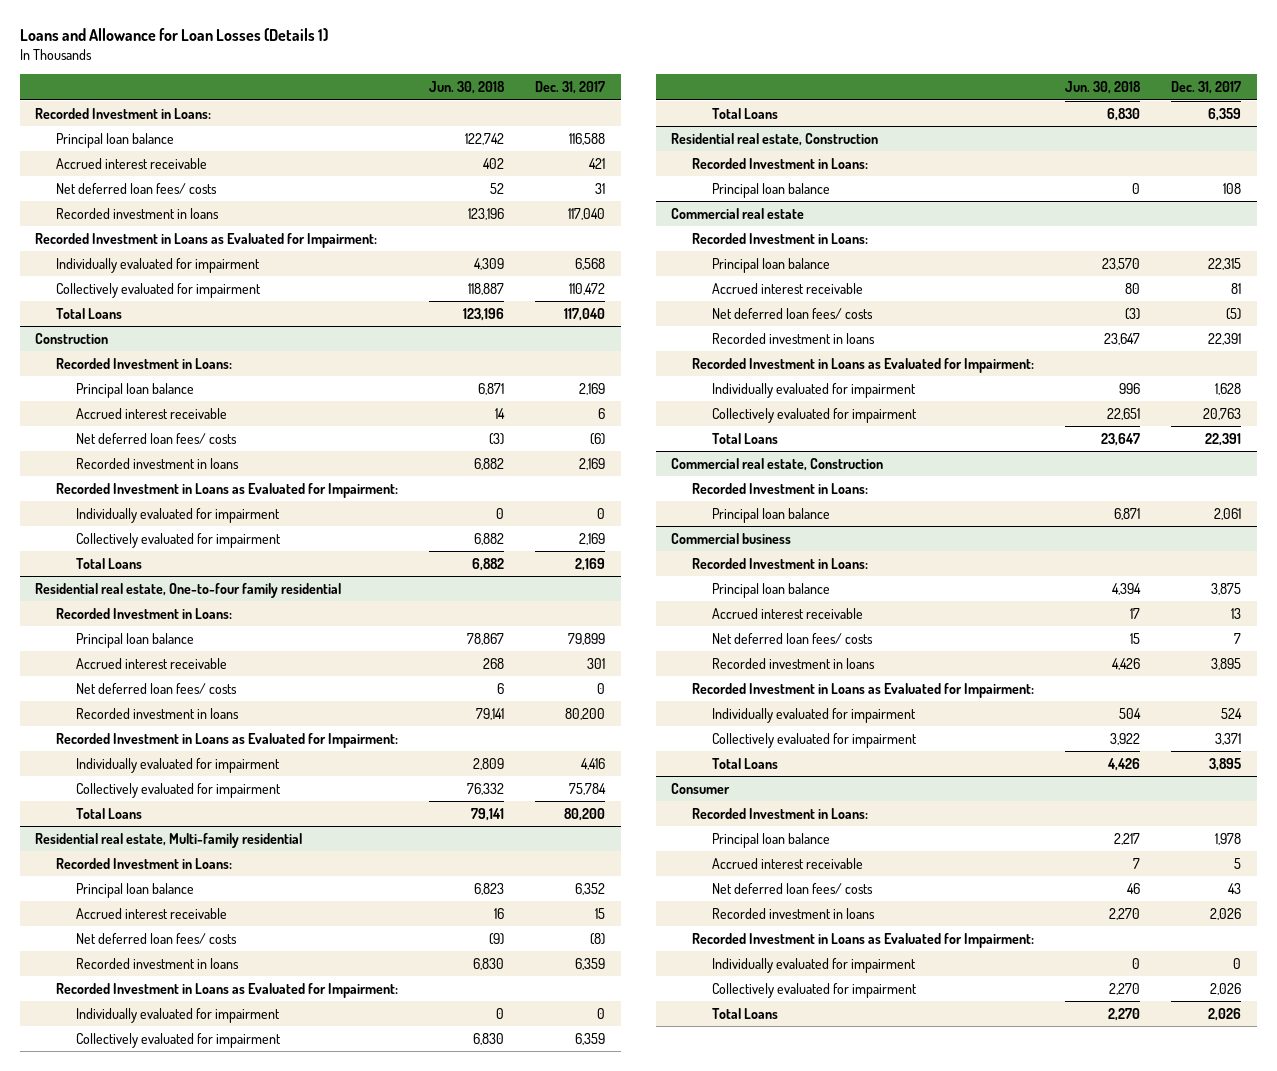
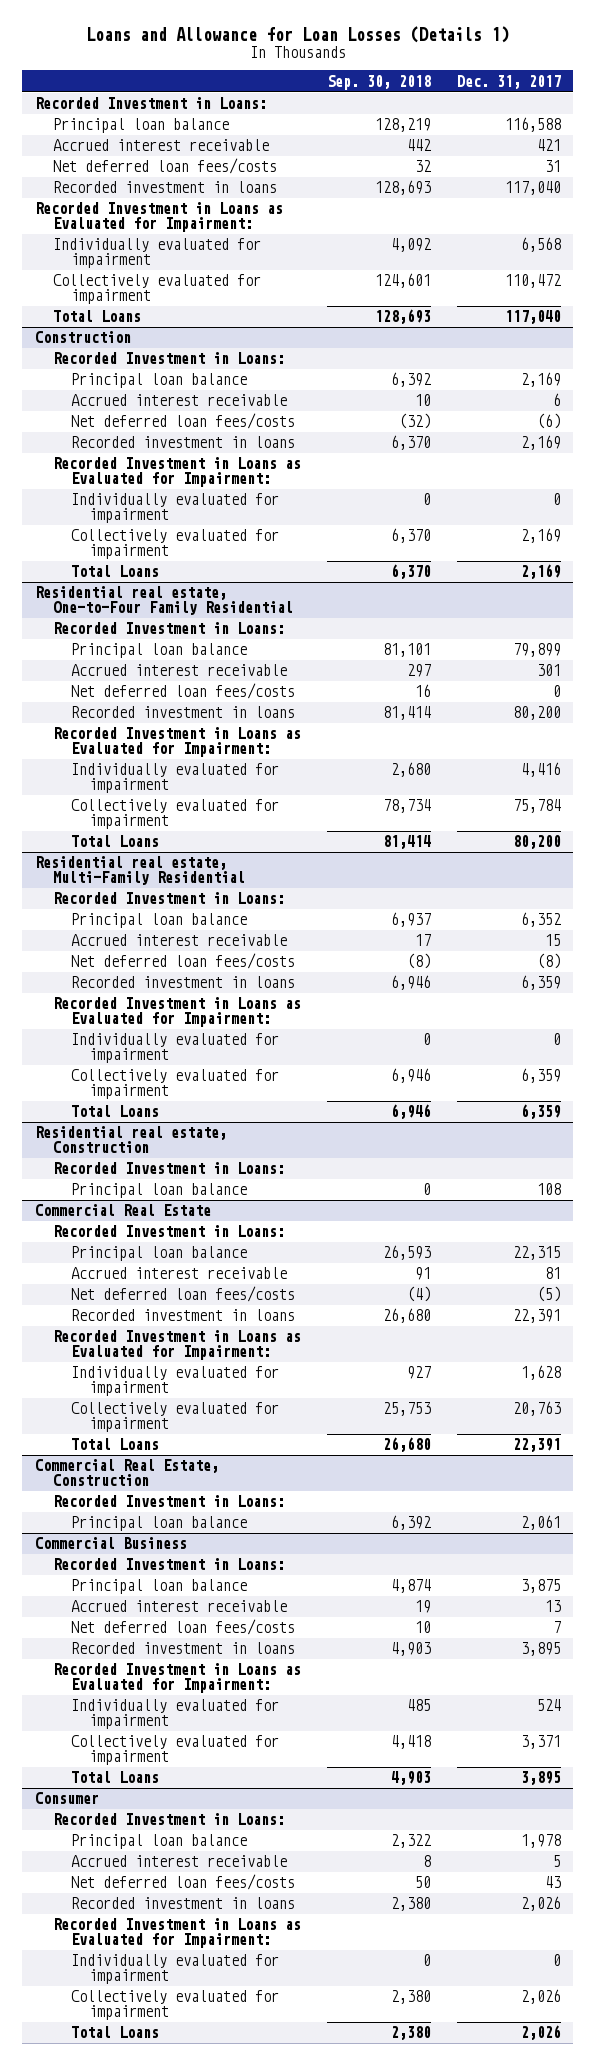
- | Jun. 30, 2018 | Dec. 31, 2017
+ | Sep. 30, 2018 | Dec. 31, 2017
- Net deferred loan fees/ costs | 52 | 31
+ Net deferred loan fees/costs | 32 | 31
@ Construction
- Net deferred loan fees/ costs | (3) | (6)
+ Net deferred loan fees/costs | (32) | (6)
- Residential real estate, One-to-four family residential
+ Residential real estate, One-to-Four Family Residential
- Net deferred loan fees/ costs | 6 | 0
+ Net deferred loan fees/costs | 16 | 0
- Residential real estate, Multi-family residential
+ Residential real estate, Multi-Family Residential
- Net deferred loan fees/ costs | (9) | (8)
+ Net deferred loan fees/costs | (8) | (8)
- Commercial real estate
+ Commercial Real Estate
- Net deferred loan fees/ costs | (3) | (5)
+ Net deferred loan fees/costs | (4) | (5)
- Commercial real estate, Construction
+ Commercial Real Estate, Construction
- Commercial business
+ Commercial Business
- Net deferred loan fees/ costs | 15 | 7
+ Net deferred loan fees/costs | 10 | 7
@ Consumer
- Net deferred loan fees/ costs | 46 | 43
+ Net deferred loan fees/costs | 50 | 43

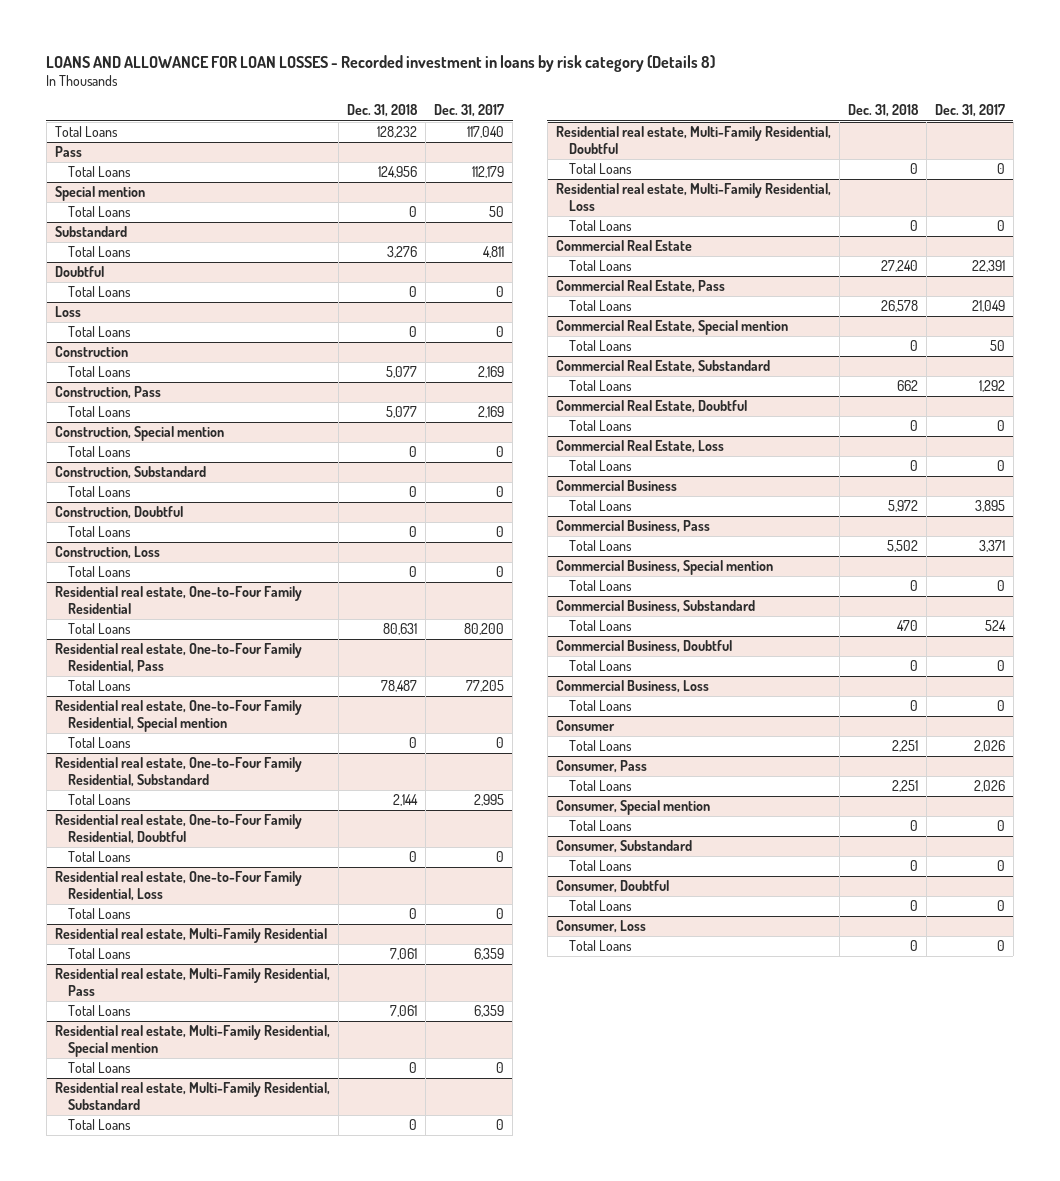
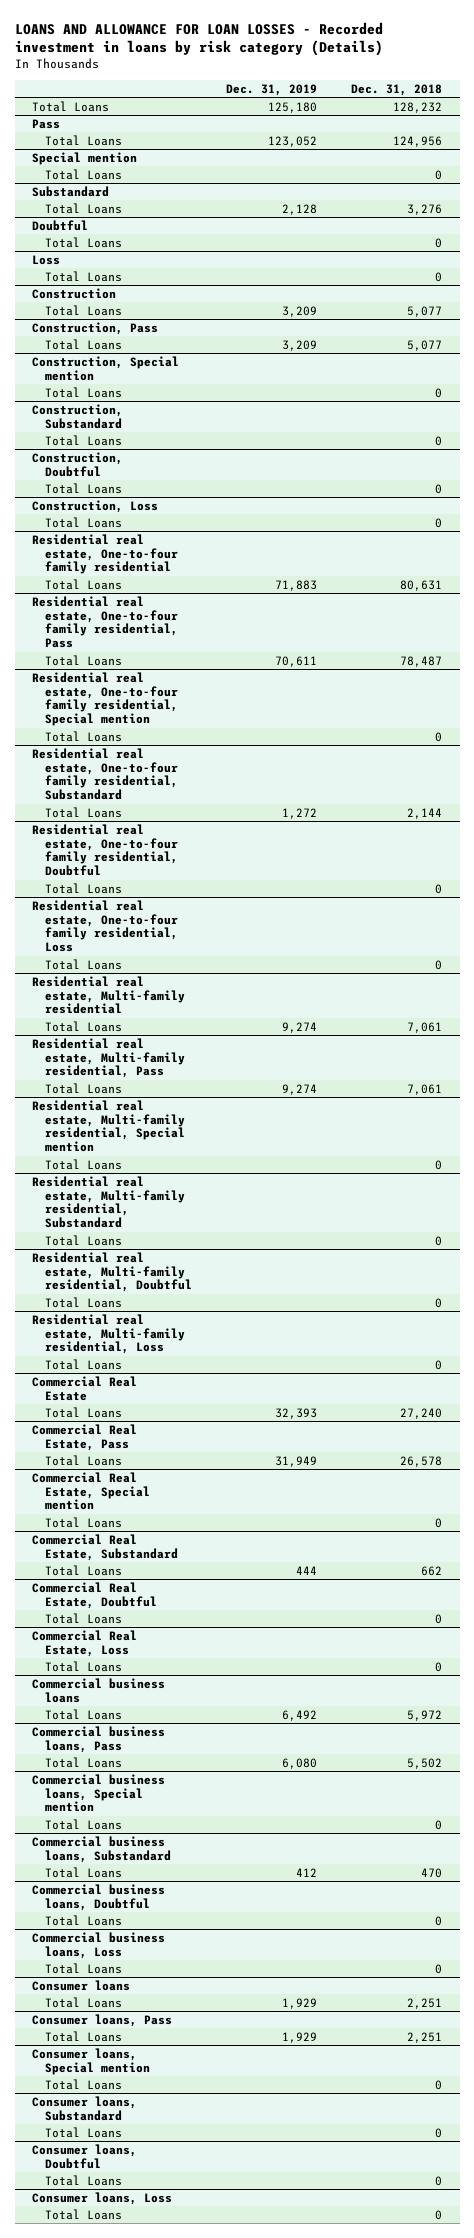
- LOANS AND ALLOWANCE FOR LOAN LOSSES - Recorded investment in loans by risk category (Details 8)
+ LOANS AND ALLOWANCE FOR LOAN LOSSES - Recorded investment in loans by risk category (Details)
- | Dec. 31, 2018 | Dec. 31, 2017
+ | Dec. 31, 2019 | Dec. 31, 2018
- Residential real estate, One-to-Four Family Residential
+ Residential real estate, One-to-four family residential
- Residential real estate, One-to-Four Family Residential, Pass
+ Residential real estate, One-to-four family residential, Pass
- Residential real estate, One-to-Four Family Residential, Special mention
+ Residential real estate, One-to-four family residential, Special mention
- Residential real estate, One-to-Four Family Residential, Substandard
+ Residential real estate, One-to-four family residential, Substandard
- Residential real estate, One-to-Four Family Residential, Doubtful
+ Residential real estate, One-to-four family residential, Doubtful
- Residential real estate, One-to-Four Family Residential, Loss
+ Residential real estate, One-to-four family residential, Loss
- Residential real estate, Multi-Family Residential
+ Residential real estate, Multi-family residential
- Residential real estate, Multi-Family Residential, Pass
+ Residential real estate, Multi-family residential, Pass
- Residential real estate, Multi-Family Residential, Special mention
+ Residential real estate, Multi-family residential, Special mention
- Residential real estate, Multi-Family Residential, Substandard
+ Residential real estate, Multi-family residential, Substandard
- Residential real estate, Multi-Family Residential, Doubtful
+ Residential real estate, Multi-family residential, Doubtful
- Residential real estate, Multi-Family Residential, Loss
+ Residential real estate, Multi-family residential, Loss
- Commercial Business
+ Commercial business loans
- Commercial Business, Pass
+ Commercial business loans, Pass
- Commercial Business, Special mention
+ Commercial business loans, Special mention
- Commercial Business, Substandard
+ Commercial business loans, Substandard
- Commercial Business, Doubtful
+ Commercial business loans, Doubtful
- Commercial Business, Loss
+ Commercial business loans, Loss
- Consumer
+ Consumer loans
- Consumer, Pass
+ Consumer loans, Pass
- Consumer, Special mention
+ Consumer loans, Special mention
- Consumer, Substandard
+ Consumer loans, Substandard
- Consumer, Doubtful
+ Consumer loans, Doubtful
- Consumer, Loss
+ Consumer loans, Loss

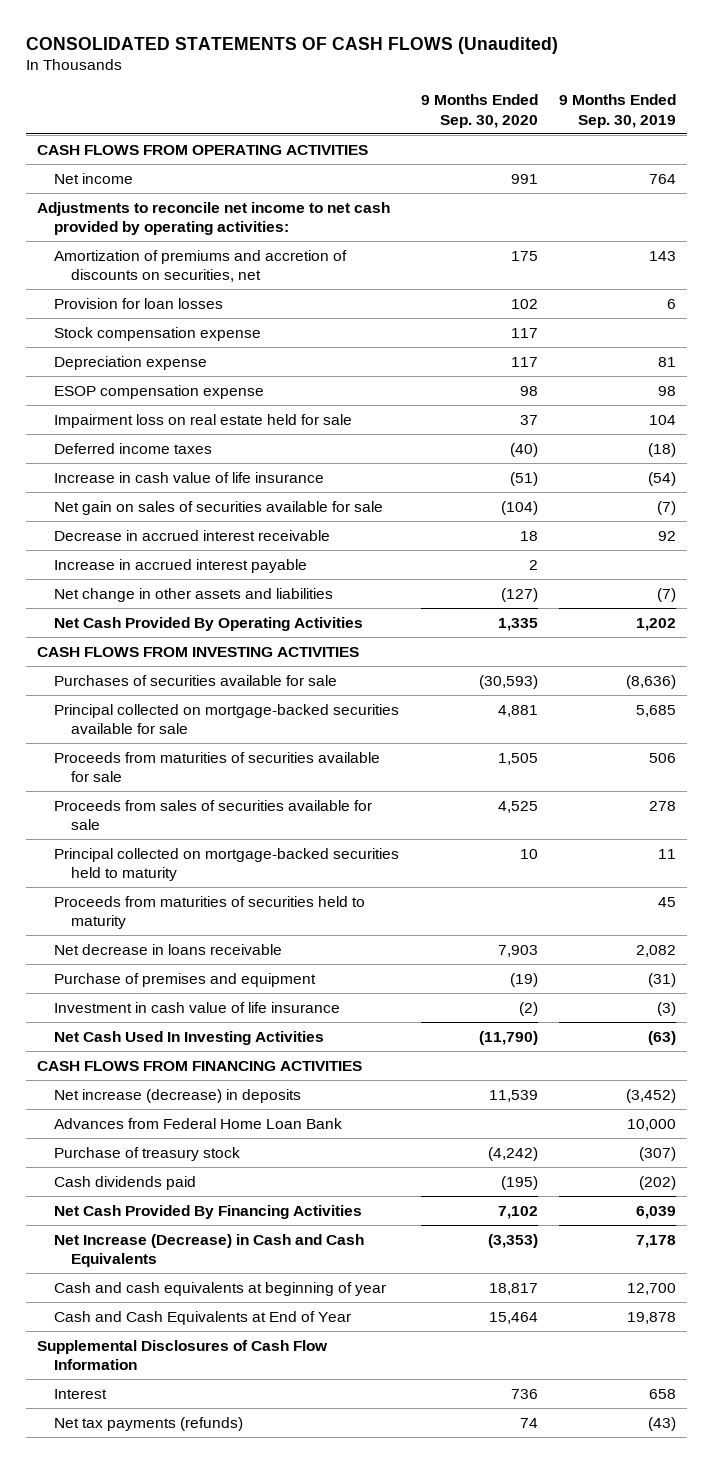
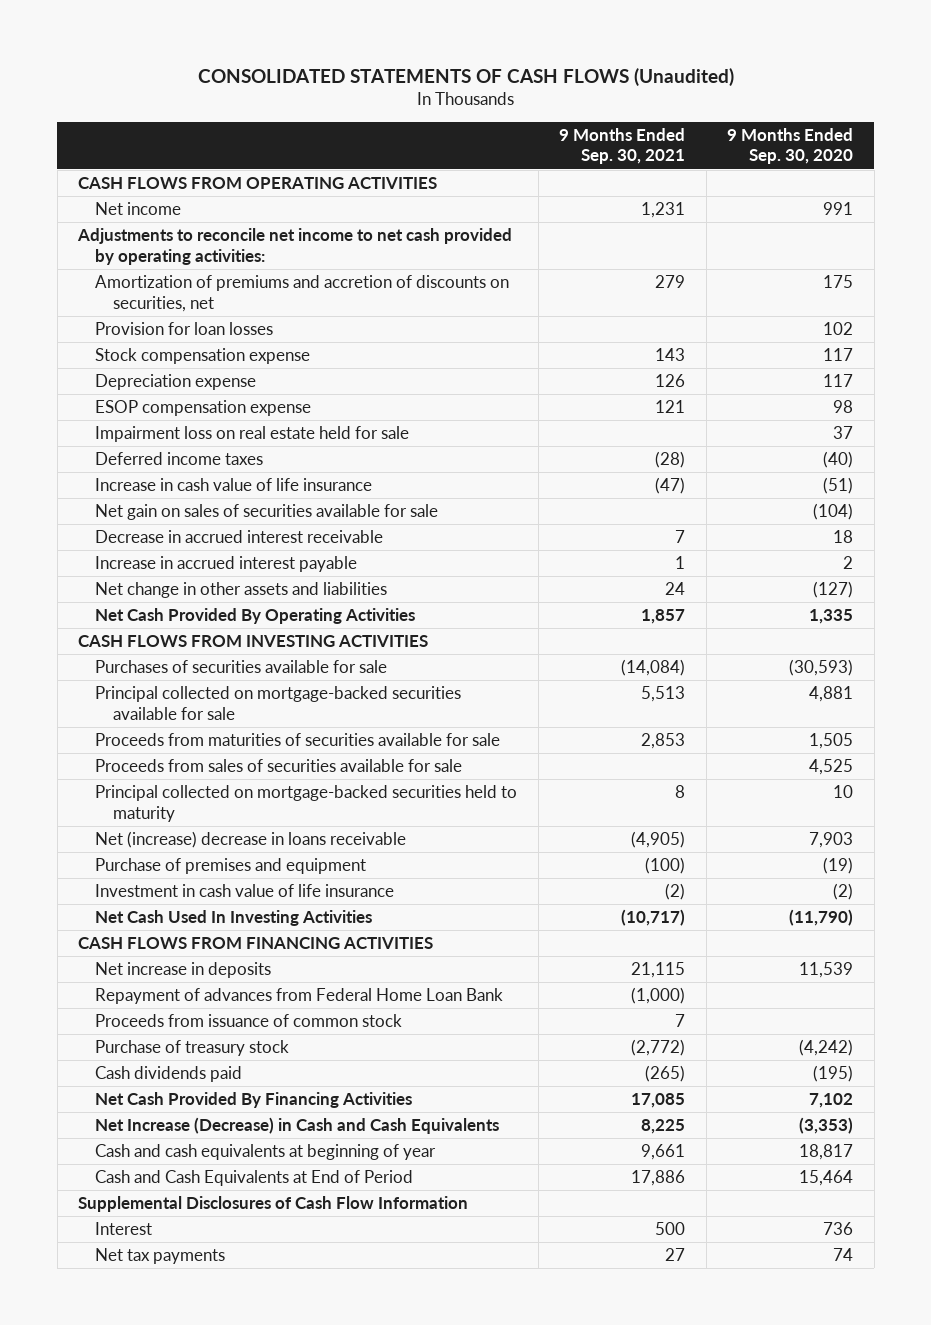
- | 9 Months Ended Sep. 30, 2020 | 9 Months Ended Sep. 30, 2019
+ | 9 Months Ended Sep. 30, 2021 | 9 Months Ended Sep. 30, 2020
- Proceeds from maturities of securities held to maturity | | 45
- Net decrease in loans receivable | 7,903 | 2,082
+ Net (increase) decrease in loans receivable | (4,905) | 7,903
- Net increase (decrease) in deposits | 11,539 | (3,452)
- Advances from Federal Home Loan Bank | | 10,000
+ Net increase in deposits | 21,115 | 11,539
+ Repayment of advances from Federal Home Loan Bank | (1,000) |
+ Proceeds from issuance of common stock | 7 |
- Cash and Cash Equivalents at End of Year | 15,464 | 19,878
+ Cash and Cash Equivalents at End of Period | 17,886 | 15,464
- Net tax payments (refunds) | 74 | (43)
+ Net tax payments | 27 | 74

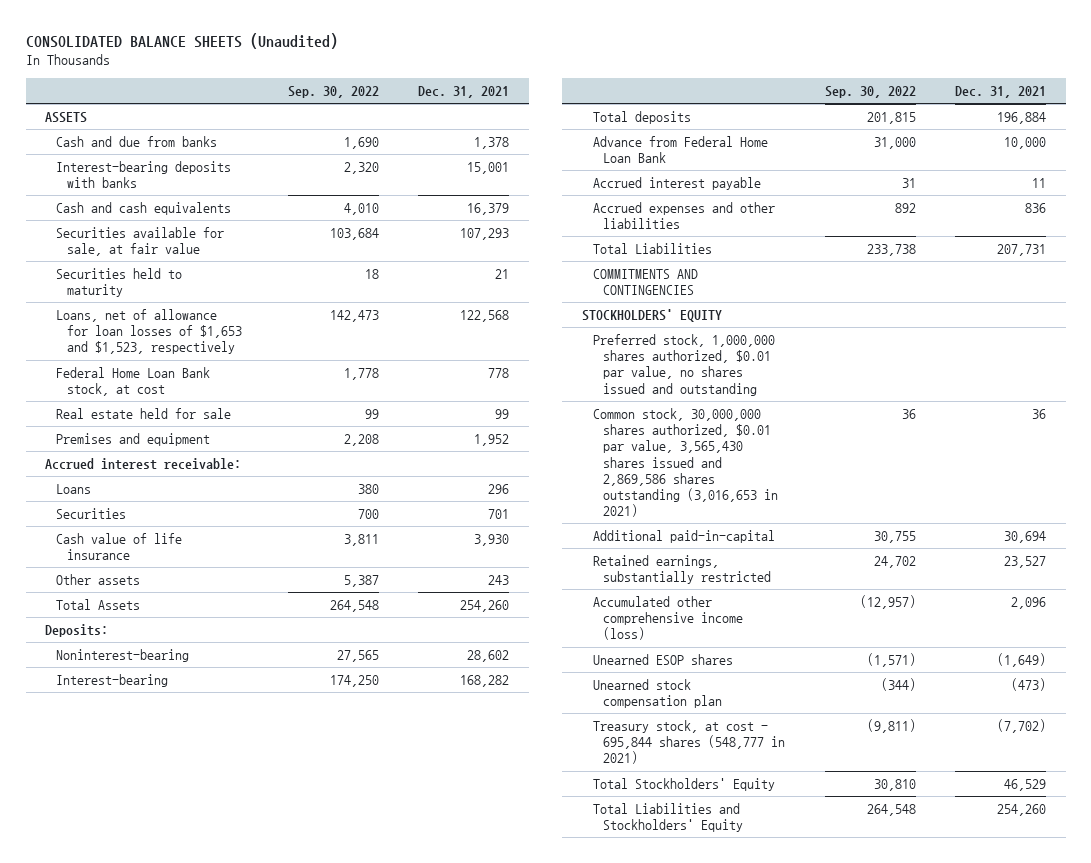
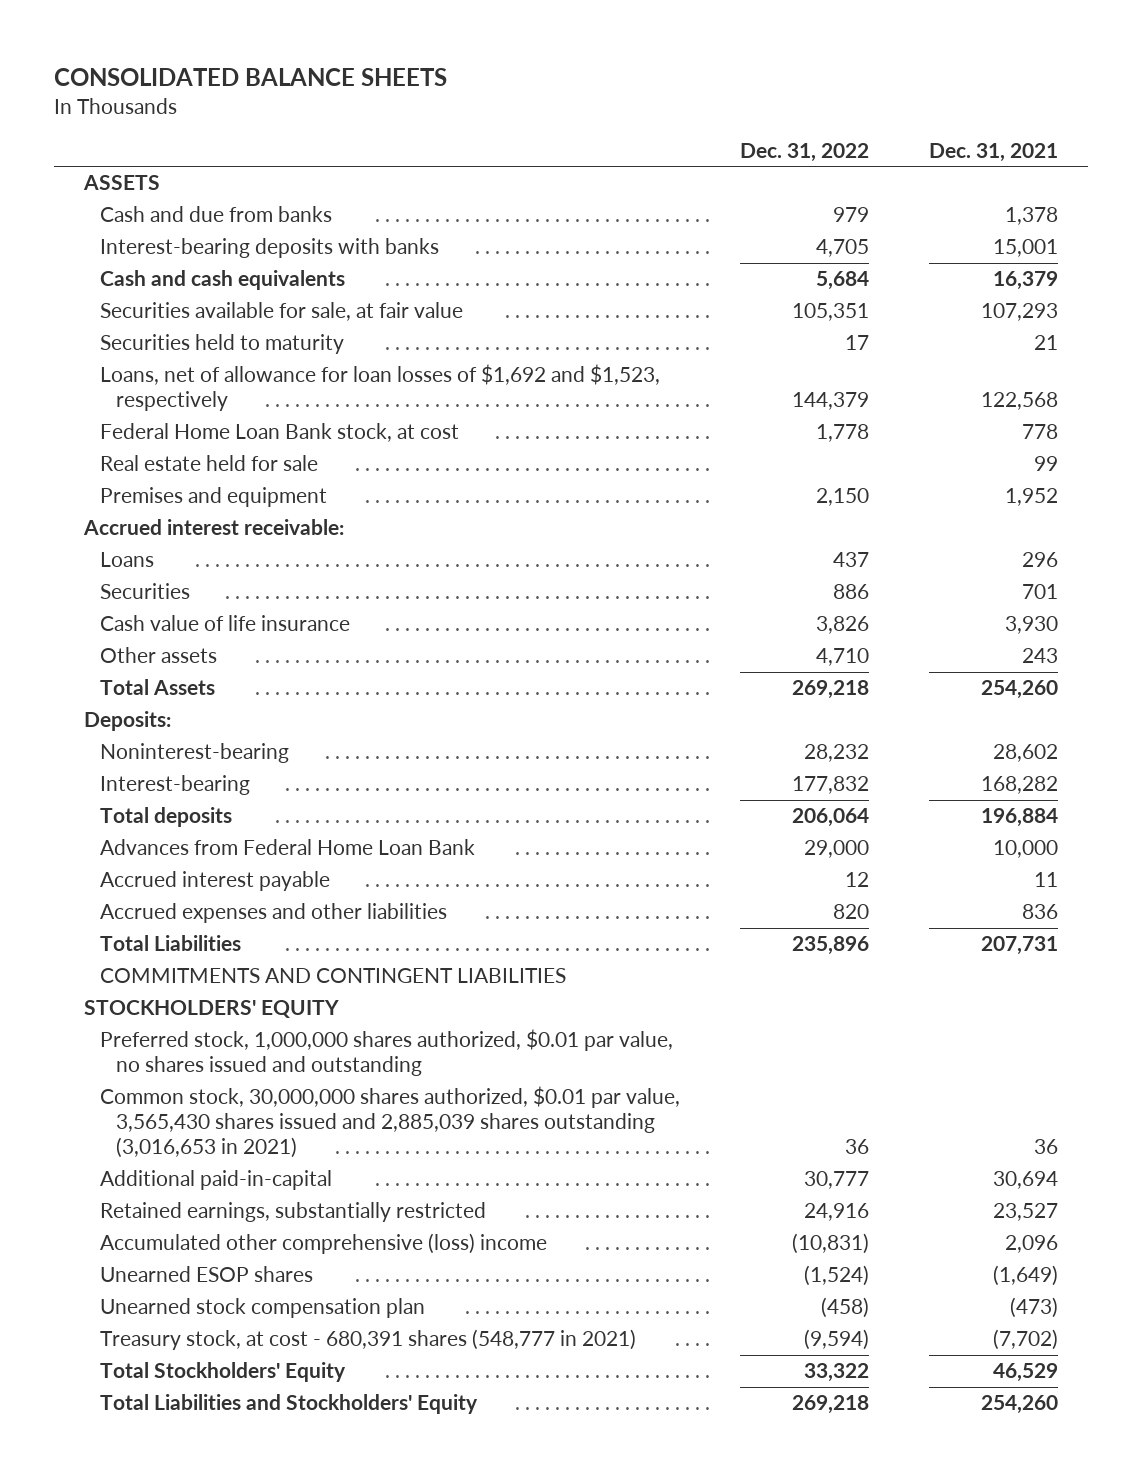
- CONSOLIDATED BALANCE SHEETS (Unaudited)
+ CONSOLIDATED BALANCE SHEETS
- | Sep. 30, 2022 | Dec. 31, 2021
+ | Dec. 31, 2022 | Dec. 31, 2021
- Loans, net of allowance for loan losses of $1,653 and $1,523, respectively | 142,473 | 122,568
+ Loans, net of allowance for loan losses of $1,692 and $1,523, respectively | 144,379 | 122,568
- Advance from Federal Home Loan Bank | 31,000 | 10,000
+ Advances from Federal Home Loan Bank | 29,000 | 10,000
- COMMITMENTS AND CONTINGENCIES
+ COMMITMENTS AND CONTINGENT LIABILITIES
- Common stock, 30,000,000 shares authorized, $0.01 par value, 3,565,430 shares issued and 2,869,586 shares outstanding (3,016,653 in 2021) | 36 | 36
+ Common stock, 30,000,000 shares authorized, $0.01 par value, 3,565,430 shares issued and 2,885,039 shares outstanding (3,016,653 in 2021) | 36 | 36
- Accumulated other comprehensive income (loss) | (12,957) | 2,096
+ Accumulated other comprehensive (loss) income | (10,831) | 2,096
- Treasury stock, at cost - 695,844 shares (548,777 in 2021) | (9,811) | (7,702)
+ Treasury stock, at cost - 680,391 shares (548,777 in 2021) | (9,594) | (7,702)

